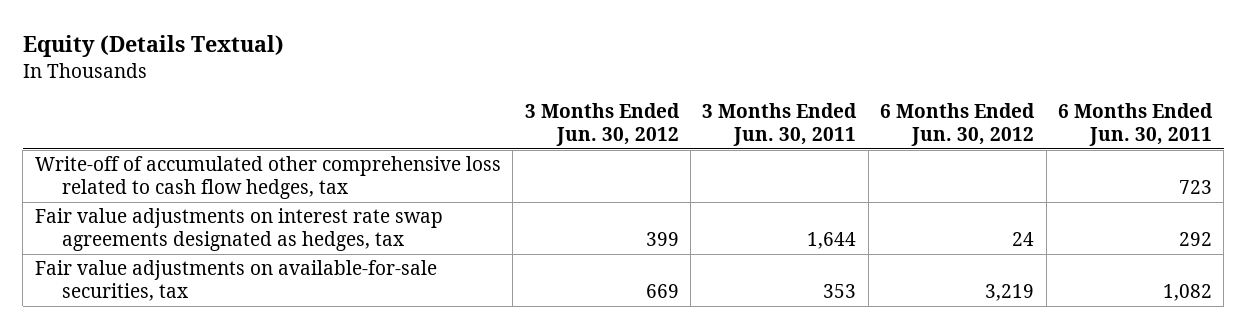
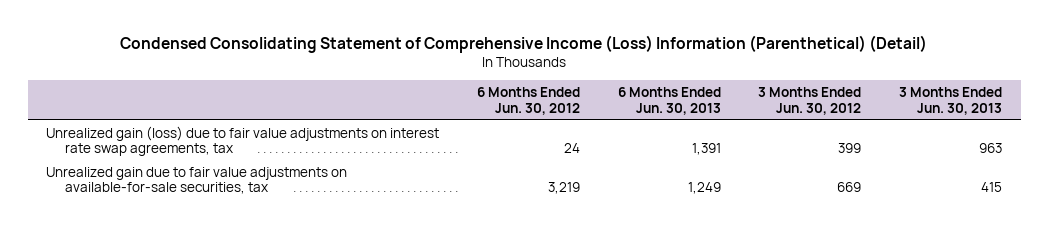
- Equity (Details Textual)
+ Condensed Consolidating Statement of Comprehensive Income (Loss) Information (Parenthetical) (Detail)
- | 3 Months Ended Jun. 30, 2012 | 3 Months Ended Jun. 30, 2011 | 6 Months Ended Jun. 30, 2012 | 6 Months Ended Jun. 30, 2011
+ | 6 Months Ended Jun. 30, 2012 | 6 Months Ended Jun. 30, 2013 | 3 Months Ended Jun. 30, 2012 | 3 Months Ended Jun. 30, 2013
- Write-off of accumulated other comprehensive loss related to cash flow hedges, tax | | | | 723
- Fair value adjustments on interest rate swap agreements designated as hedges, tax | 399 | 1,644 | 24 | 292
- Fair value adjustments on available-for-sale securities, tax | 669 | 353 | 3,219 | 1,082
+ Unrealized gain (loss) due to fair value adjustments on interest rate swap agreements, tax | 24 | 1,391 | 399 | 963
+ Unrealized gain due to fair value adjustments on available-for-sale securities, tax | 3,219 | 1,249 | 669 | 415

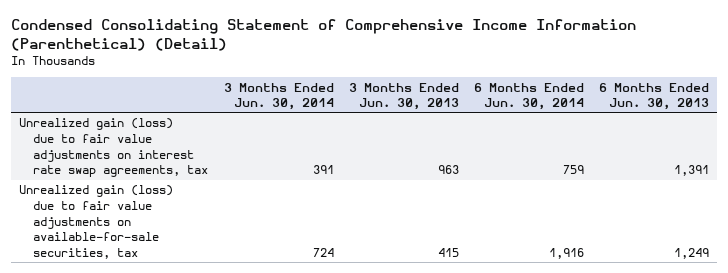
- Condensed Consolidating Statement of Comprehensive Income (Loss) Information (Parenthetical) (Detail)
+ Condensed Consolidating Statement of Comprehensive Income Information (Parenthetical) (Detail)
- | 6 Months Ended Jun. 30, 2012 | 6 Months Ended Jun. 30, 2013 | 3 Months Ended Jun. 30, 2012 | 3 Months Ended Jun. 30, 2013
+ | 3 Months Ended Jun. 30, 2014 | 3 Months Ended Jun. 30, 2013 | 6 Months Ended Jun. 30, 2014 | 6 Months Ended Jun. 30, 2013
- Unrealized gain due to fair value adjustments on available-for-sale securities, tax | 3,219 | 1,249 | 669 | 415
+ Unrealized gain (loss) due to fair value adjustments on available-for-sale securities, tax | 724 | 415 | 1,916 | 1,249

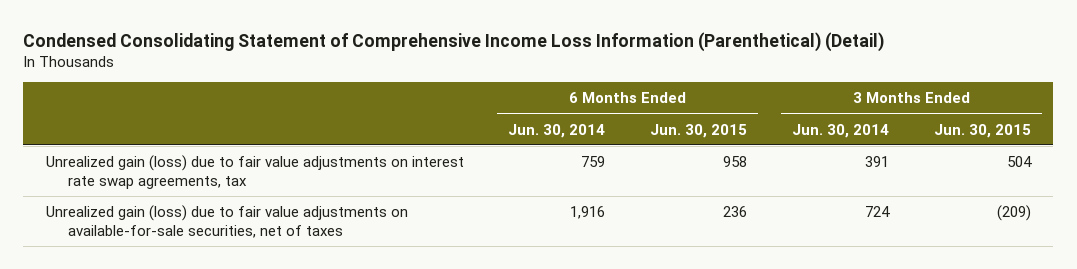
- Condensed Consolidating Statement of Comprehensive Income Information (Parenthetical) (Detail)
+ Condensed Consolidating Statement of Comprehensive Income Loss Information (Parenthetical) (Detail)
- | 3 Months Ended Jun. 30, 2014 | 3 Months Ended Jun. 30, 2013 | 6 Months Ended Jun. 30, 2014 | 6 Months Ended Jun. 30, 2013
+ | 6 Months Ended Jun. 30, 2014 | 6 Months Ended Jun. 30, 2015 | 3 Months Ended Jun. 30, 2014 | 3 Months Ended Jun. 30, 2015
- Unrealized gain (loss) due to fair value adjustments on available-for-sale securities, tax | 724 | 415 | 1,916 | 1,249
+ Unrealized gain (loss) due to fair value adjustments on available-for-sale securities, net of taxes | 1,916 | 236 | 724 | (209)

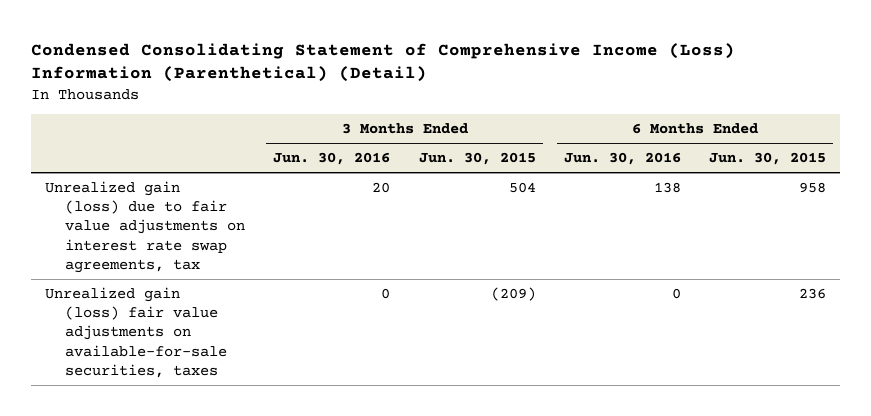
- Condensed Consolidating Statement of Comprehensive Income Loss Information (Parenthetical) (Detail)
+ Condensed Consolidating Statement of Comprehensive Income (Loss) Information (Parenthetical) (Detail)
- | 6 Months Ended Jun. 30, 2014 | 6 Months Ended Jun. 30, 2015 | 3 Months Ended Jun. 30, 2014 | 3 Months Ended Jun. 30, 2015
+ | 3 Months Ended Jun. 30, 2016 | 3 Months Ended Jun. 30, 2015 | 6 Months Ended Jun. 30, 2016 | 6 Months Ended Jun. 30, 2015
- Unrealized gain (loss) due to fair value adjustments on available-for-sale securities, net of taxes | 1,916 | 236 | 724 | (209)
+ Unrealized gain (loss) fair value adjustments on available-for-sale securities, taxes | 0 | (209) | 0 | 236

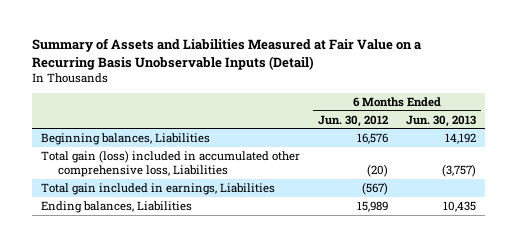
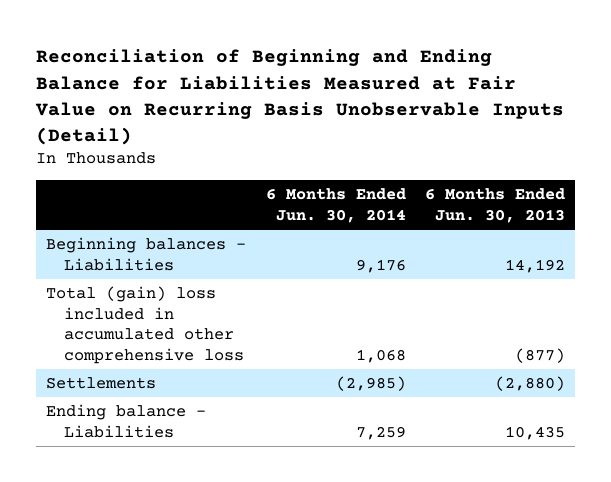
- Summary of Assets and Liabilities Measured at Fair Value on a Recurring Basis Unobservable Inputs (Detail)
+ Reconciliation of Beginning and Ending Balance for Liabilities Measured at Fair Value on Recurring Basis Unobservable Inputs (Detail)
- | 6 Months Ended Jun. 30, 2012 | 6 Months Ended Jun. 30, 2013
+ | 6 Months Ended Jun. 30, 2014 | 6 Months Ended Jun. 30, 2013
- Beginning balances, Liabilities | 16,576 | 14,192
- Total gain (loss) included in accumulated other comprehensive loss, Liabilities | (20) | (3,757)
- Total gain included in earnings, Liabilities | (567) |
- Ending balances, Liabilities | 15,989 | 10,435
+ Beginning balances - Liabilities | 9,176 | 14,192
+ Total (gain) loss included in accumulated other comprehensive loss | 1,068 | (877)
+ Settlements | (2,985) | (2,880)
+ Ending balance - Liabilities | 7,259 | 10,435

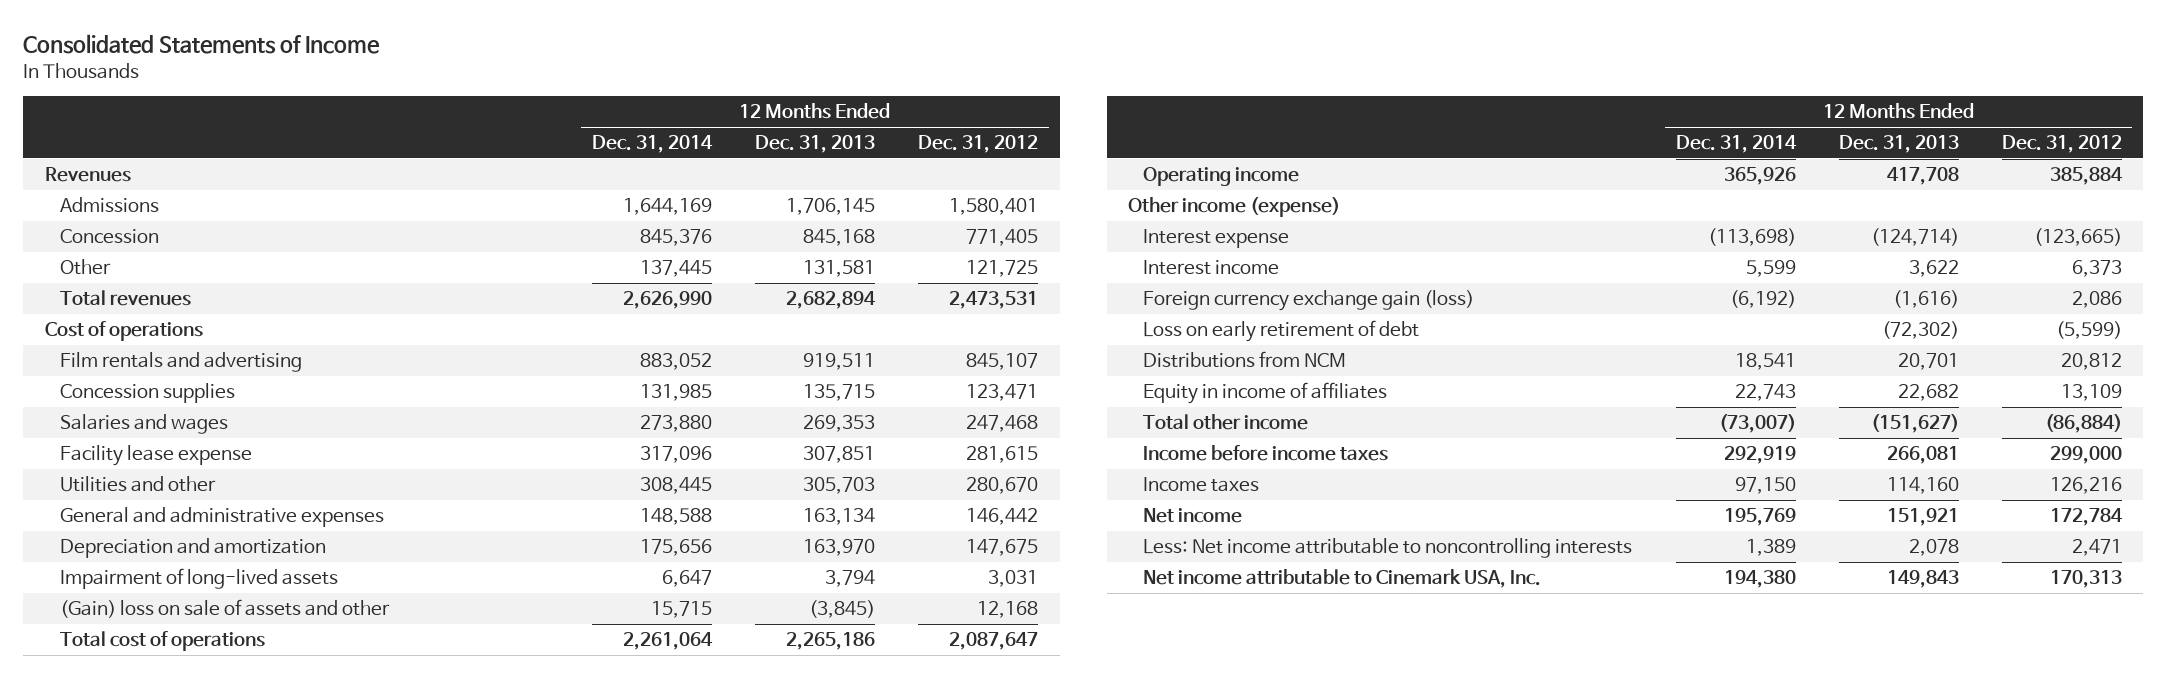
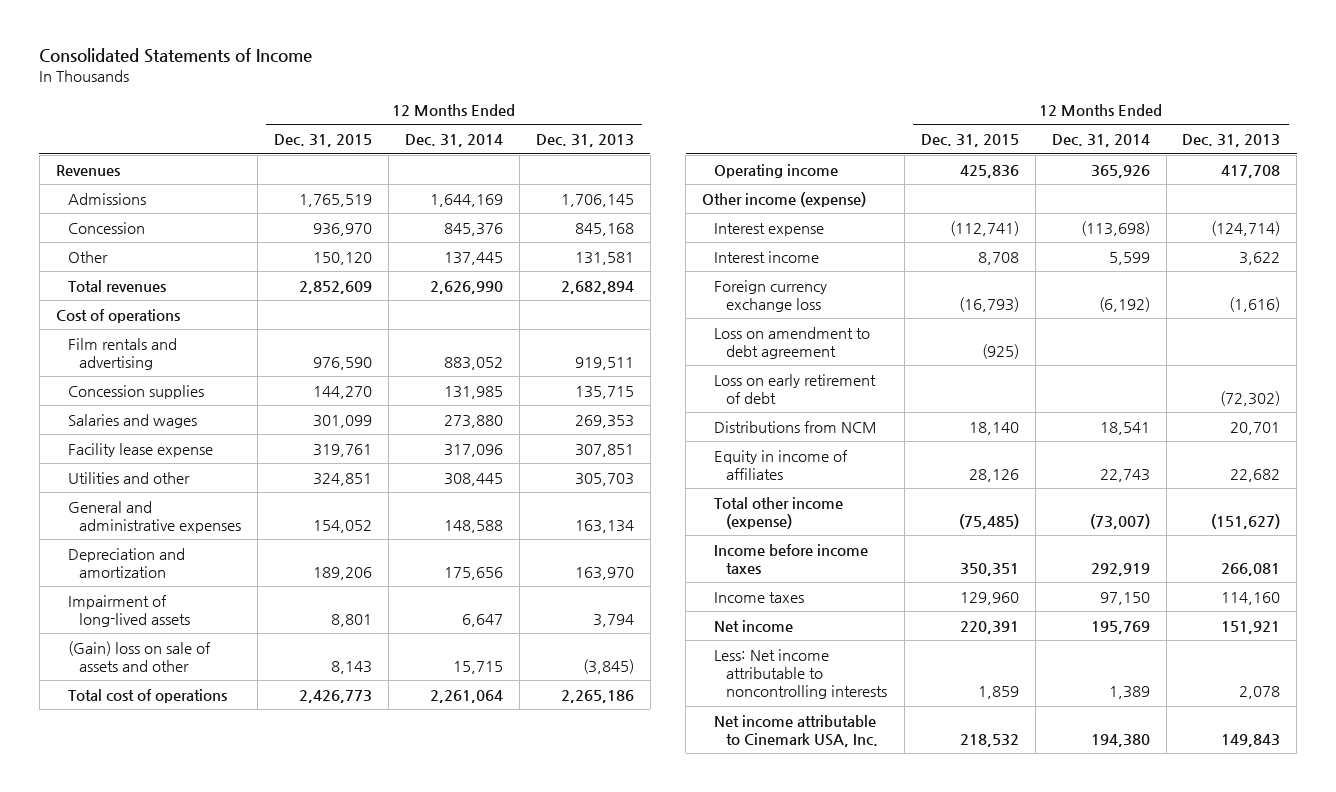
- | 12 Months Ended Dec. 31, 2014 | 12 Months Ended Dec. 31, 2013 | 12 Months Ended Dec. 31, 2012
+ | 12 Months Ended Dec. 31, 2015 | 12 Months Ended Dec. 31, 2014 | 12 Months Ended Dec. 31, 2013
- Foreign currency exchange gain (loss) | (6,192) | (1,616) | 2,086
+ Foreign currency exchange loss | (16,793) | (6,192) | (1,616)
+ Loss on amendment to debt agreement | (925) | |
- Total other income | (73,007) | (151,627) | (86,884)
+ Total other income (expense) | (75,485) | (73,007) | (151,627)

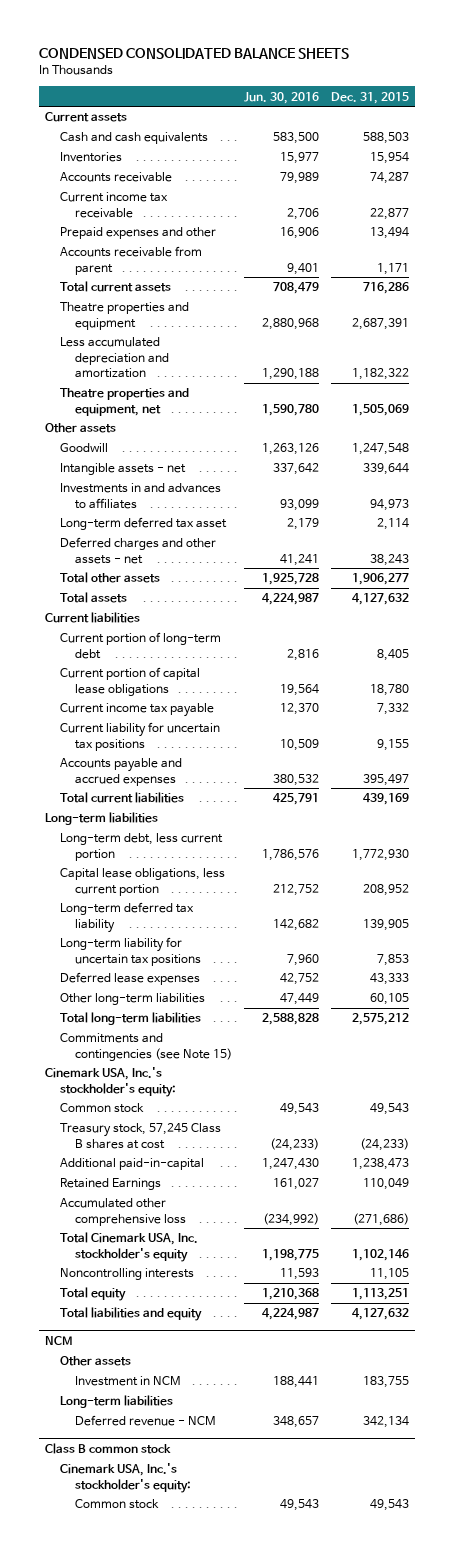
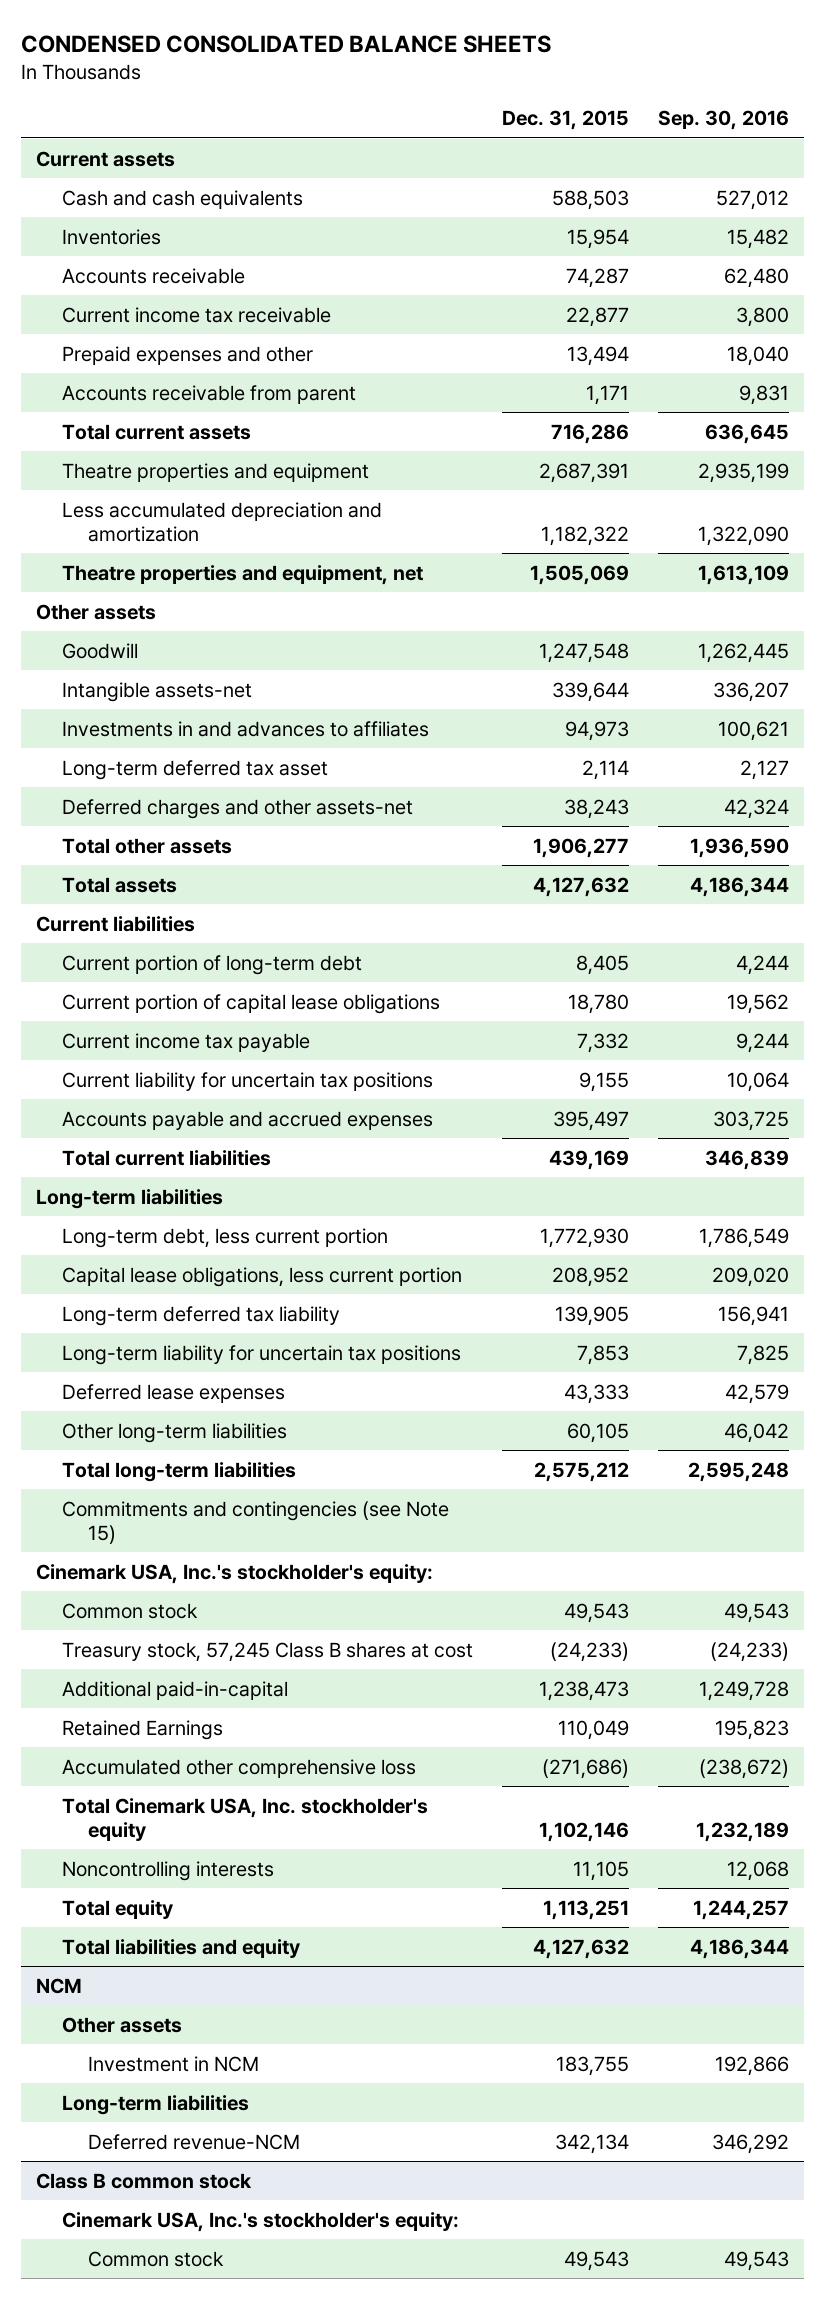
- | Jun. 30, 2016 | Dec. 31, 2015
+ | Dec. 31, 2015 | Sep. 30, 2016
- Intangible assets - net | 337,642 | 339,644
+ Intangible assets-net | 339,644 | 336,207
- Deferred charges and other assets - net | 41,241 | 38,243
+ Deferred charges and other assets-net | 38,243 | 42,324
@ NCM
- Deferred revenue - NCM | 348,657 | 342,134
+ Deferred revenue-NCM | 342,134 | 346,292

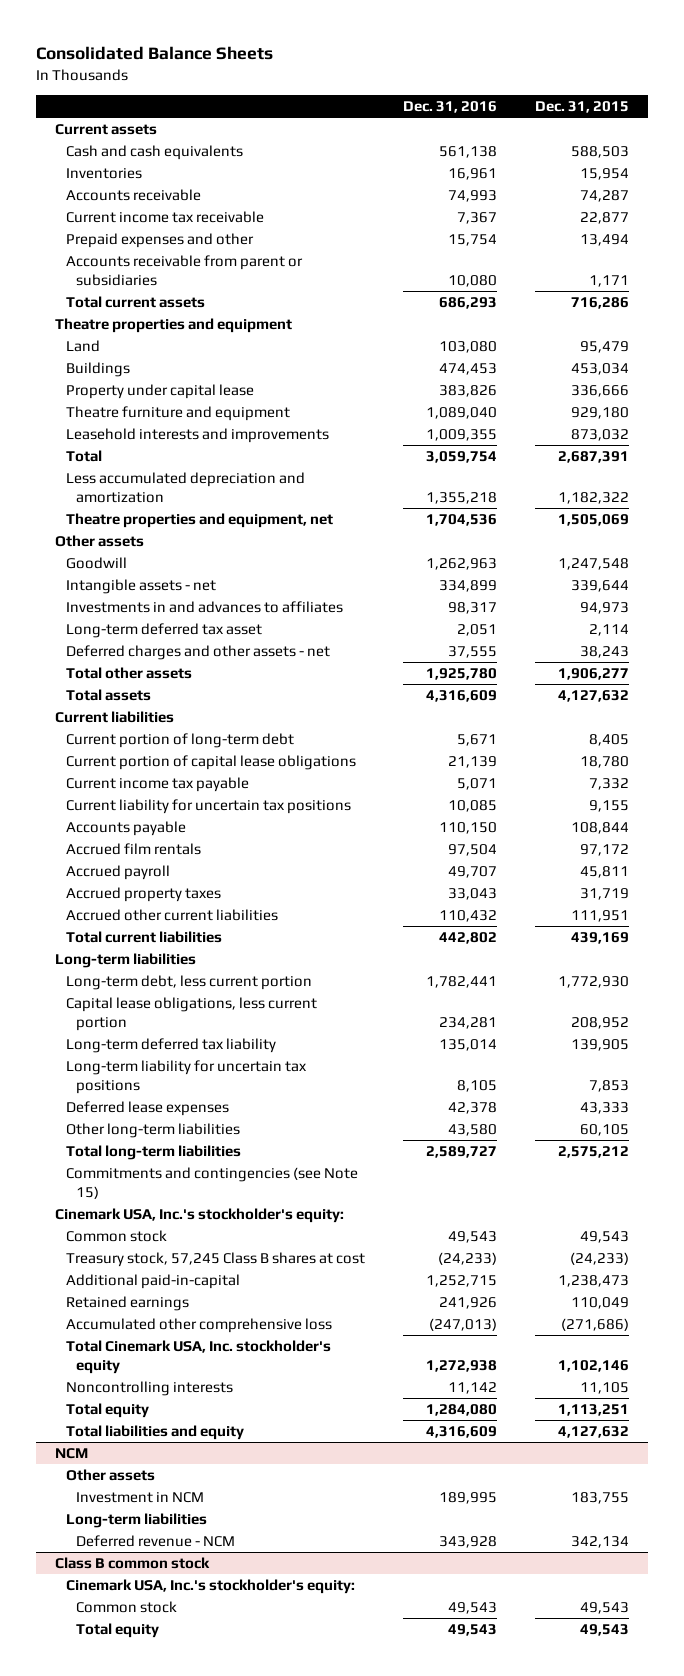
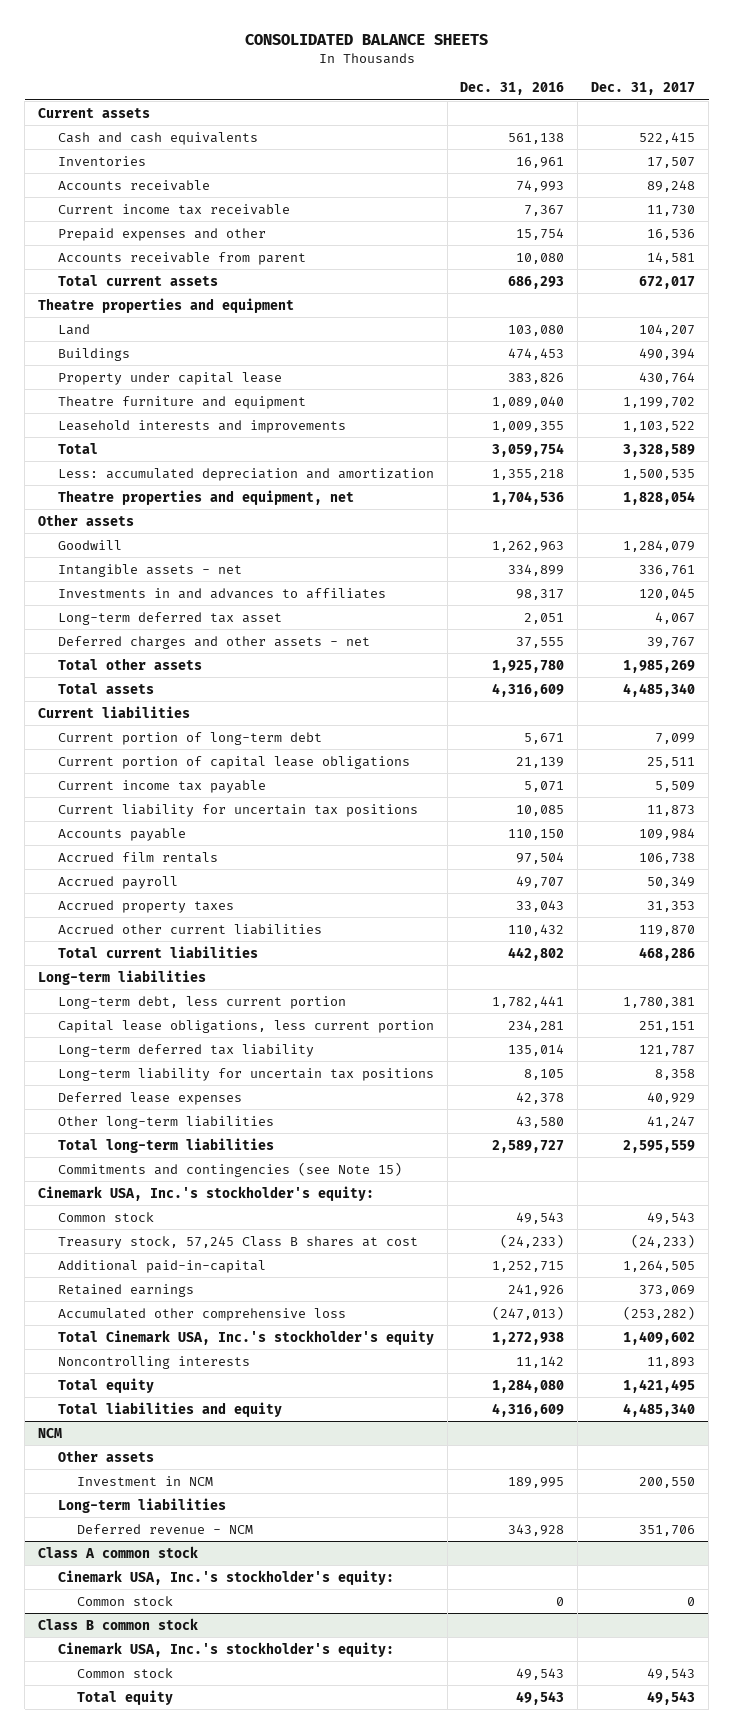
- Consolidated Balance Sheets
+ CONSOLIDATED BALANCE SHEETS
- | Dec. 31, 2016 | Dec. 31, 2015
+ | Dec. 31, 2016 | Dec. 31, 2017
- Accounts receivable from parent or subsidiaries | 10,080 | 1,171
+ Accounts receivable from parent | 10,080 | 14,581
- Less accumulated depreciation and amortization | 1,355,218 | 1,182,322
+ Less: accumulated depreciation and amortization | 1,355,218 | 1,500,535
- Total Cinemark USA, Inc. stockholder's equity | 1,272,938 | 1,102,146
+ Total Cinemark USA, Inc.'s stockholder's equity | 1,272,938 | 1,409,602
+ Class A common stock
+ Cinemark USA, Inc.'s stockholder's equity:
+ Common stock | 0 | 0

